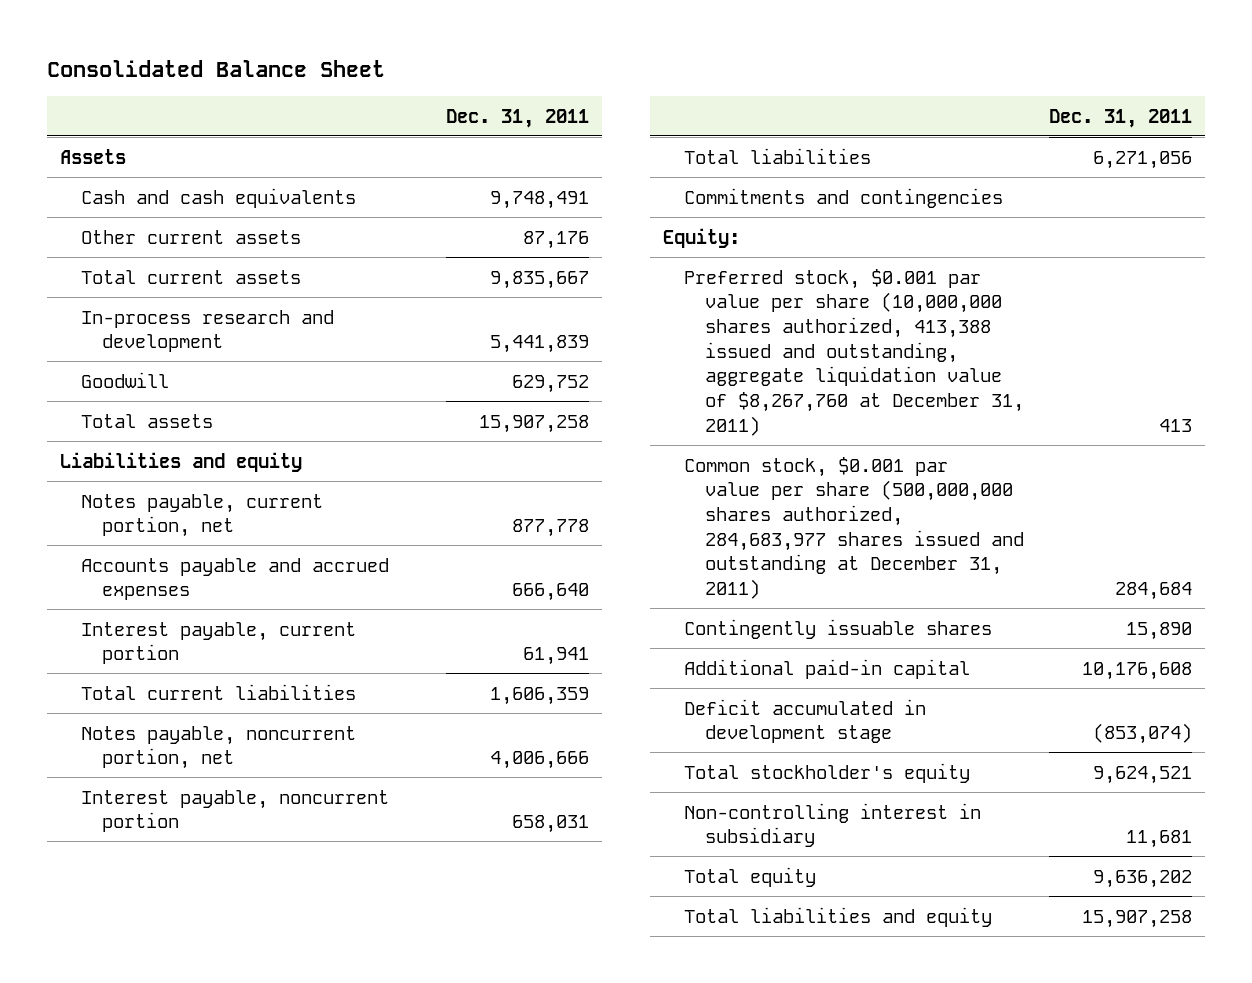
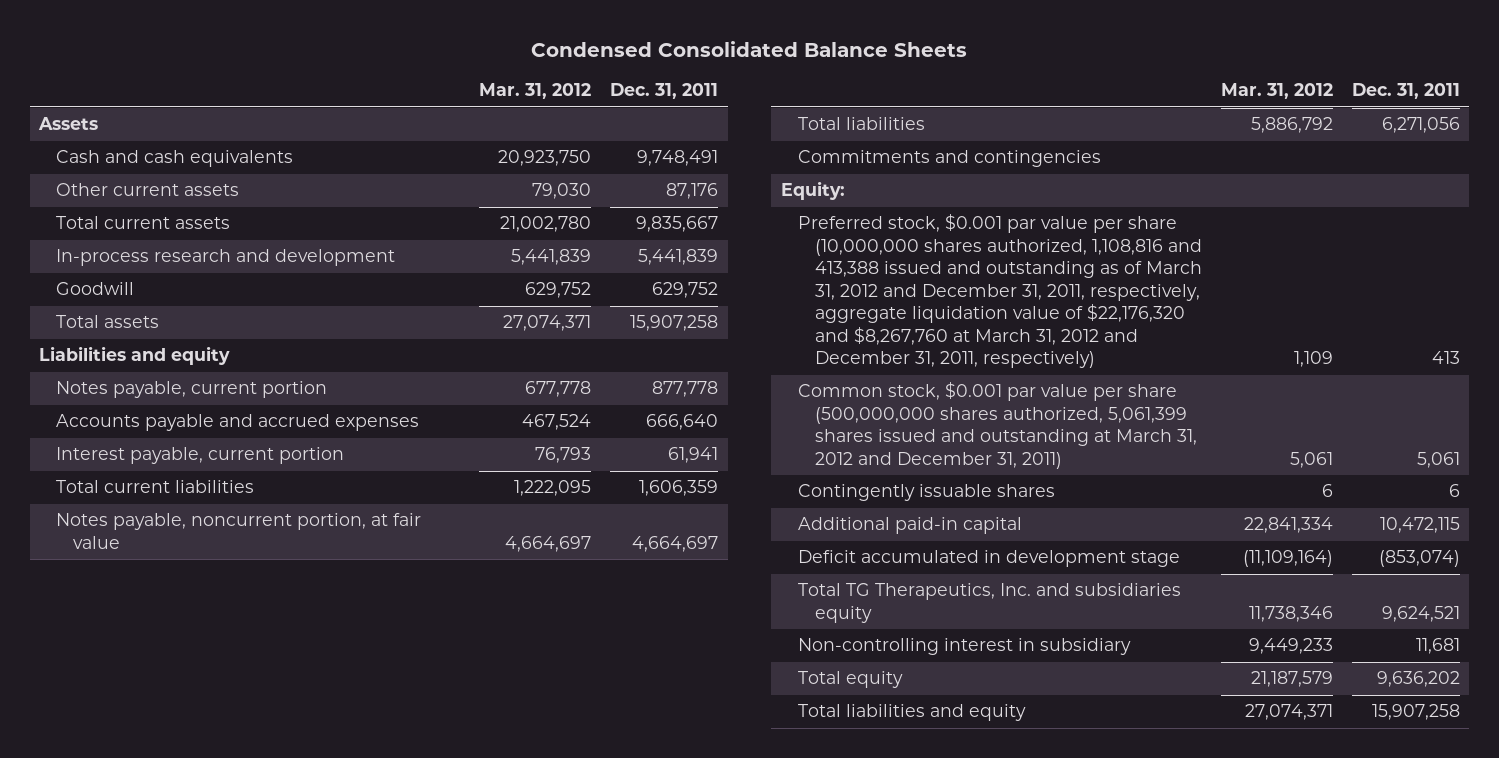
- Consolidated Balance Sheet
+ Condensed Consolidated Balance Sheets
- | Dec. 31, 2011
+ | Mar. 31, 2012 | Dec. 31, 2011
- Notes payable, current portion, net | 877,778
+ Notes payable, current portion | 677,778 | 877,778
- Notes payable, noncurrent portion, net | 4,006,666
- Interest payable, noncurrent portion | 658,031
+ Notes payable, noncurrent portion, at fair value | 4,664,697 | 4,664,697
- Preferred stock, $0.001 par value per share (10,000,000 shares authorized, 413,388 issued and outstanding, aggregate liquidation value of $8,267,760 at December 31, 2011) | 413
- Common stock, $0.001 par value per share (500,000,000 shares authorized, 284,683,977 shares issued and outstanding at December 31, 2011) | 284,684
- Contingently issuable shares | 15,890
- Additional paid-in capital | 10,176,608
+ Preferred stock, $0.001 par value per share (10,000,000 shares authorized, 1,108,816 and 413,388 issued and outstanding as of March 31, 2012 and December 31, 2011, respectively, aggregate liquidation value of $22,176,320 and $8,267,760 at March 31, 2012 and December 31, 2011, respectively) | 1,109 | 413
+ Common stock, $0.001 par value per share (500,000,000 shares authorized, 5,061,399 shares issued and outstanding at March 31, 2012 and December 31, 2011) | 5,061 | 5,061
+ Contingently issuable shares | 6 | 6
+ Additional paid-in capital | 22,841,334 | 10,472,115
- Total stockholder's equity | 9,624,521
+ Total TG Therapeutics, Inc. and subsidiaries equity | 11,738,346 | 9,624,521

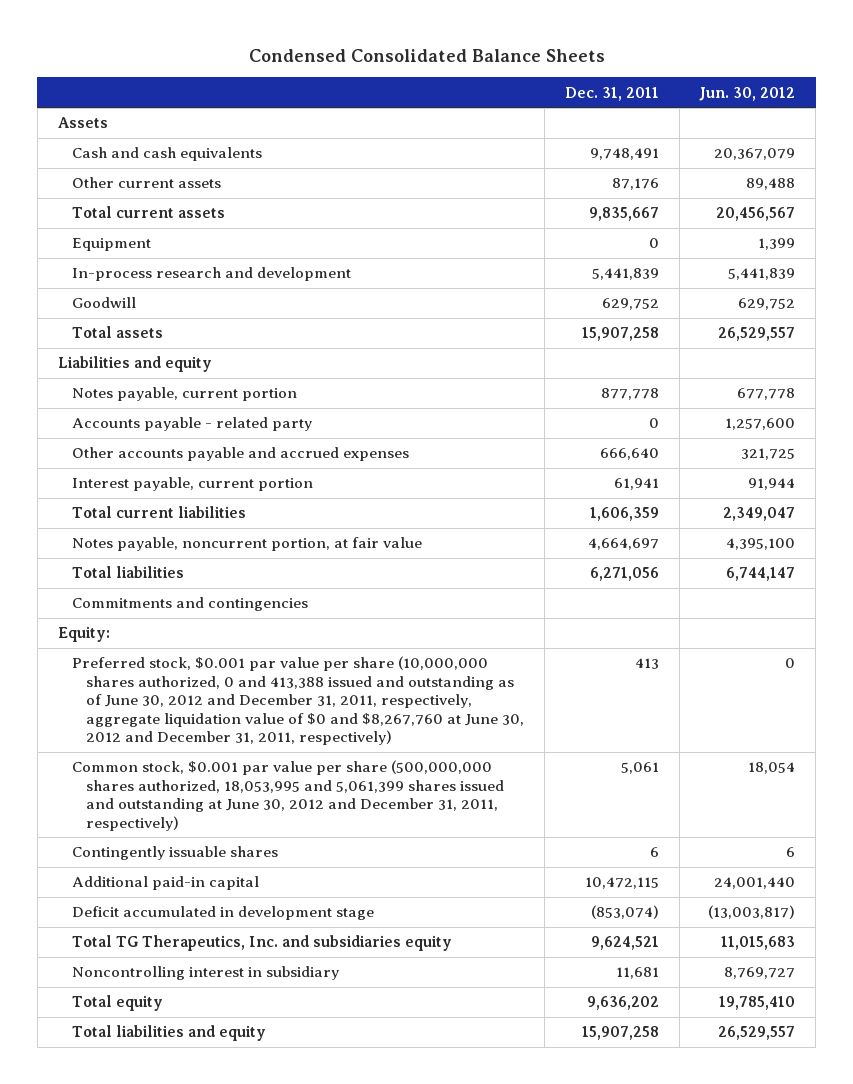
- | Mar. 31, 2012 | Dec. 31, 2011
+ | Dec. 31, 2011 | Jun. 30, 2012
+ Equipment | 0 | 1,399
- Accounts payable and accrued expenses | 467,524 | 666,640
+ Accounts payable - related party | 0 | 1,257,600
+ Other accounts payable and accrued expenses | 666,640 | 321,725
- Preferred stock, $0.001 par value per share (10,000,000 shares authorized, 1,108,816 and 413,388 issued and outstanding as of March 31, 2012 and December 31, 2011, respectively, aggregate liquidation value of $22,176,320 and $8,267,760 at March 31, 2012 and December 31, 2011, respectively) | 1,109 | 413
- Common stock, $0.001 par value per share (500,000,000 shares authorized, 5,061,399 shares issued and outstanding at March 31, 2012 and December 31, 2011) | 5,061 | 5,061
+ Preferred stock, $0.001 par value per share (10,000,000 shares authorized, 0 and 413,388 issued and outstanding as of June 30, 2012 and December 31, 2011, respectively, aggregate liquidation value of $0 and $8,267,760 at June 30, 2012 and December 31, 2011, respectively) | 413 | 0
+ Common stock, $0.001 par value per share (500,000,000 shares authorized, 18,053,995 and 5,061,399 shares issued and outstanding at June 30, 2012 and December 31, 2011, respectively) | 5,061 | 18,054
- Non-controlling interest in subsidiary | 9,449,233 | 11,681
+ Noncontrolling interest in subsidiary | 11,681 | 8,769,727

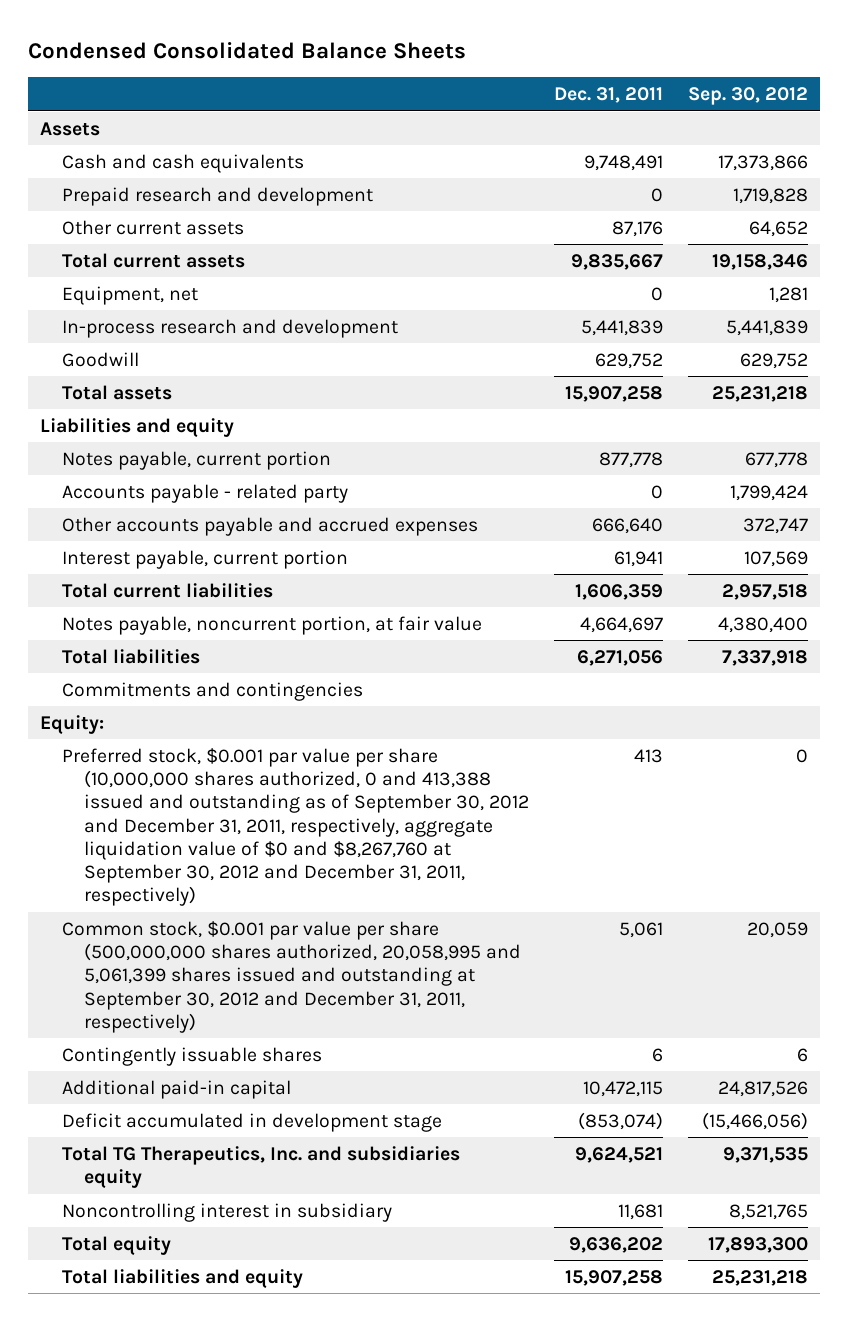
- | Dec. 31, 2011 | Jun. 30, 2012
+ | Dec. 31, 2011 | Sep. 30, 2012
+ Prepaid research and development | 0 | 1,719,828
- Equipment | 0 | 1,399
+ Equipment, net | 0 | 1,281
- Preferred stock, $0.001 par value per share (10,000,000 shares authorized, 0 and 413,388 issued and outstanding as of June 30, 2012 and December 31, 2011, respectively, aggregate liquidation value of $0 and $8,267,760 at June 30, 2012 and December 31, 2011, respectively) | 413 | 0
- Common stock, $0.001 par value per share (500,000,000 shares authorized, 18,053,995 and 5,061,399 shares issued and outstanding at June 30, 2012 and December 31, 2011, respectively) | 5,061 | 18,054
+ Preferred stock, $0.001 par value per share (10,000,000 shares authorized, 0 and 413,388 issued and outstanding as of September 30, 2012 and December 31, 2011, respectively, aggregate liquidation value of $0 and $8,267,760 at September 30, 2012 and December 31, 2011, respectively) | 413 | 0
+ Common stock, $0.001 par value per share (500,000,000 shares authorized, 20,058,995 and 5,061,399 shares issued and outstanding at September 30, 2012 and December 31, 2011, respectively) | 5,061 | 20,059

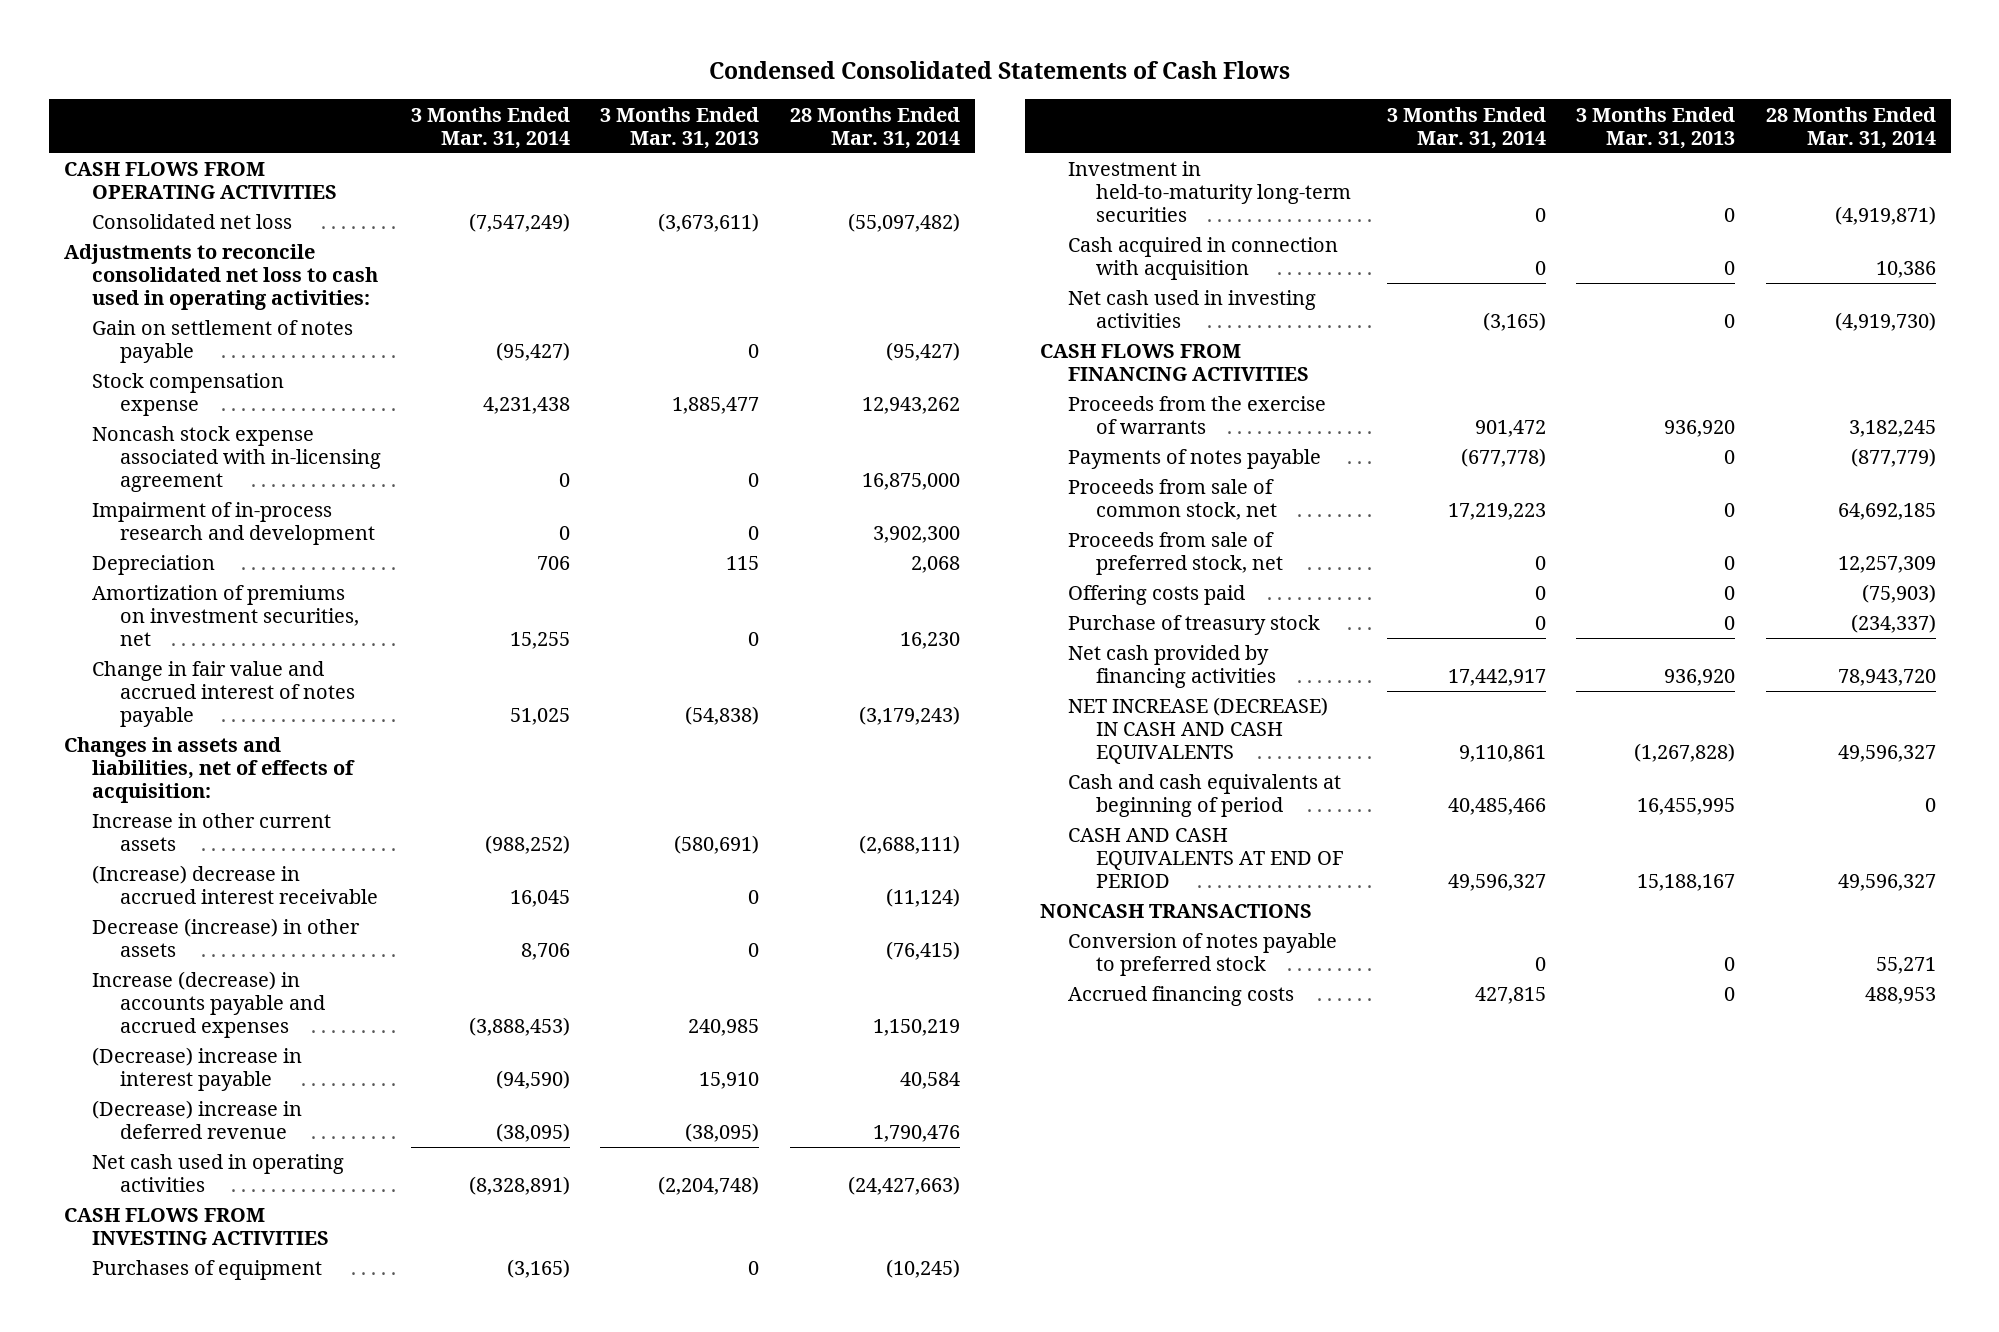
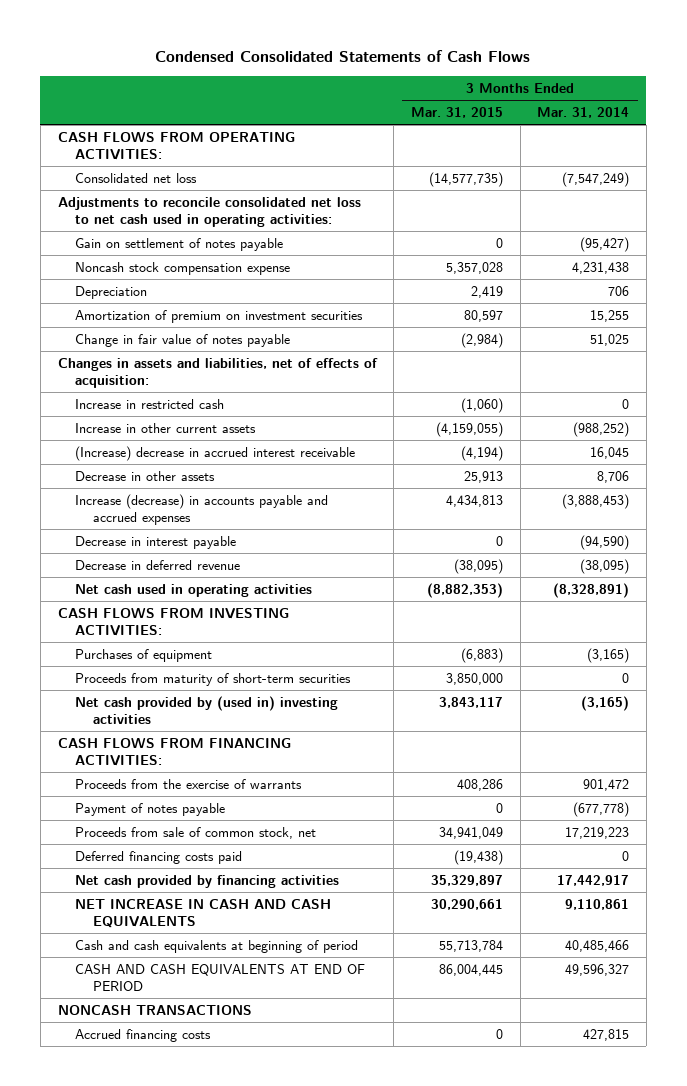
- | 3 Months Ended Mar. 31, 2014 | 3 Months Ended Mar. 31, 2013 | 28 Months Ended Mar. 31, 2014
+ | 3 Months Ended Mar. 31, 2015 | 3 Months Ended Mar. 31, 2014
- CASH FLOWS FROM OPERATING ACTIVITIES
+ CASH FLOWS FROM OPERATING ACTIVITIES:
- Adjustments to reconcile consolidated net loss to cash used in operating activities:
+ Adjustments to reconcile consolidated net loss to net cash used in operating activities:
- Stock compensation expense | 4,231,438 | 1,885,477 | 12,943,262
- Noncash stock expense associated with in-licensing agreement | 0 | 0 | 16,875,000
- Impairment of in-process research and development | 0 | 0 | 3,902,300
+ Noncash stock compensation expense | 5,357,028 | 4,231,438
- Amortization of premiums on investment securities, net | 15,255 | 0 | 16,230
- Change in fair value and accrued interest of notes payable | 51,025 | (54,838) | (3,179,243)
+ Amortization of premium on investment securities | 80,597 | 15,255
+ Change in fair value of notes payable | (2,984) | 51,025
+ Increase in restricted cash | (1,060) | 0
- Decrease (increase) in other assets | 8,706 | 0 | (76,415)
+ Decrease in other assets | 25,913 | 8,706
- (Decrease) increase in interest payable | (94,590) | 15,910 | 40,584
- (Decrease) increase in deferred revenue | (38,095) | (38,095) | 1,790,476
+ Decrease in interest payable | 0 | (94,590)
+ Decrease in deferred revenue | (38,095) | (38,095)
- CASH FLOWS FROM INVESTING ACTIVITIES
+ CASH FLOWS FROM INVESTING ACTIVITIES:
- Investment in held-to-maturity long-term securities | 0 | 0 | (4,919,871)
- Cash acquired in connection with acquisition | 0 | 0 | 10,386
- Net cash used in investing activities | (3,165) | 0 | (4,919,730)
- CASH FLOWS FROM FINANCING ACTIVITIES
+ Proceeds from maturity of short-term securities | 3,850,000 | 0
+ Net cash provided by (used in) investing activities | 3,843,117 | (3,165)
+ CASH FLOWS FROM FINANCING ACTIVITIES:
- Payments of notes payable | (677,778) | 0 | (877,779)
+ Payment of notes payable | 0 | (677,778)
- Proceeds from sale of preferred stock, net | 0 | 0 | 12,257,309
- Offering costs paid | 0 | 0 | (75,903)
- Purchase of treasury stock | 0 | 0 | (234,337)
+ Deferred financing costs paid | (19,438) | 0
- NET INCREASE (DECREASE) IN CASH AND CASH EQUIVALENTS | 9,110,861 | (1,267,828) | 49,596,327
+ NET INCREASE IN CASH AND CASH EQUIVALENTS | 30,290,661 | 9,110,861
- Conversion of notes payable to preferred stock | 0 | 0 | 55,271

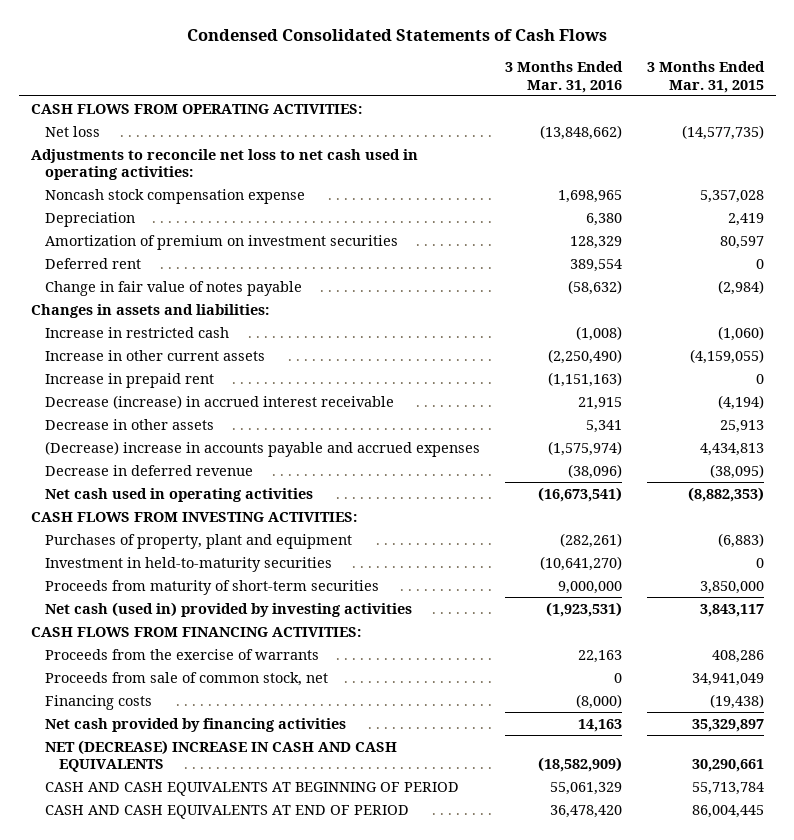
- | 3 Months Ended Mar. 31, 2015 | 3 Months Ended Mar. 31, 2014
+ | 3 Months Ended Mar. 31, 2016 | 3 Months Ended Mar. 31, 2015
- Consolidated net loss | (14,577,735) | (7,547,249)
- Adjustments to reconcile consolidated net loss to net cash used in operating activities:
- Gain on settlement of notes payable | 0 | (95,427)
+ Net loss | (13,848,662) | (14,577,735)
+ Adjustments to reconcile net loss to net cash used in operating activities:
+ Deferred rent | 389,554 | 0
- Changes in assets and liabilities, net of effects of acquisition:
+ Changes in assets and liabilities:
- (Increase) decrease in accrued interest receivable | (4,194) | 16,045
+ Increase in prepaid rent | (1,151,163) | 0
+ Decrease (increase) in accrued interest receivable | 21,915 | (4,194)
- Increase (decrease) in accounts payable and accrued expenses | 4,434,813 | (3,888,453)
- Decrease in interest payable | 0 | (94,590)
+ (Decrease) increase in accounts payable and accrued expenses | (1,575,974) | 4,434,813
- Purchases of equipment | (6,883) | (3,165)
+ Purchases of property, plant and equipment | (282,261) | (6,883)
+ Investment in held-to-maturity securities | (10,641,270) | 0
- Net cash provided by (used in) investing activities | 3,843,117 | (3,165)
+ Net cash (used in) provided by investing activities | (1,923,531) | 3,843,117
- Payment of notes payable | 0 | (677,778)
- Deferred financing costs paid | (19,438) | 0
+ Financing costs | (8,000) | (19,438)
- NET INCREASE IN CASH AND CASH EQUIVALENTS | 30,290,661 | 9,110,861
- Cash and cash equivalents at beginning of period | 55,713,784 | 40,485,466
+ NET (DECREASE) INCREASE IN CASH AND CASH EQUIVALENTS | (18,582,909) | 30,290,661
+ CASH AND CASH EQUIVALENTS AT BEGINNING OF PERIOD | 55,061,329 | 55,713,784
- NONCASH TRANSACTIONS
- Accrued financing costs | 0 | 427,815

